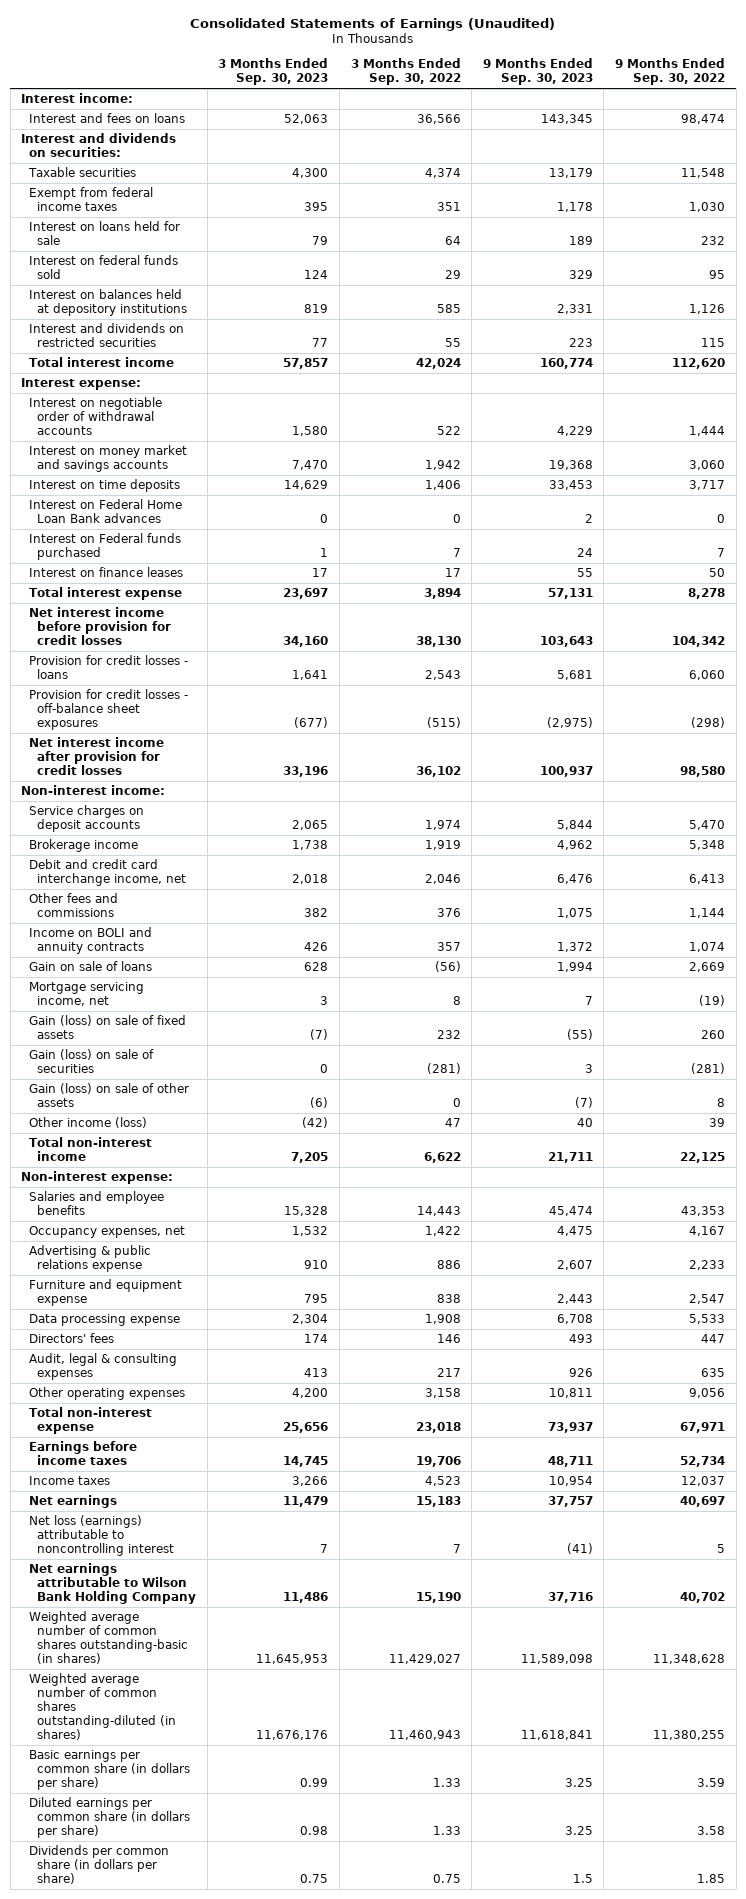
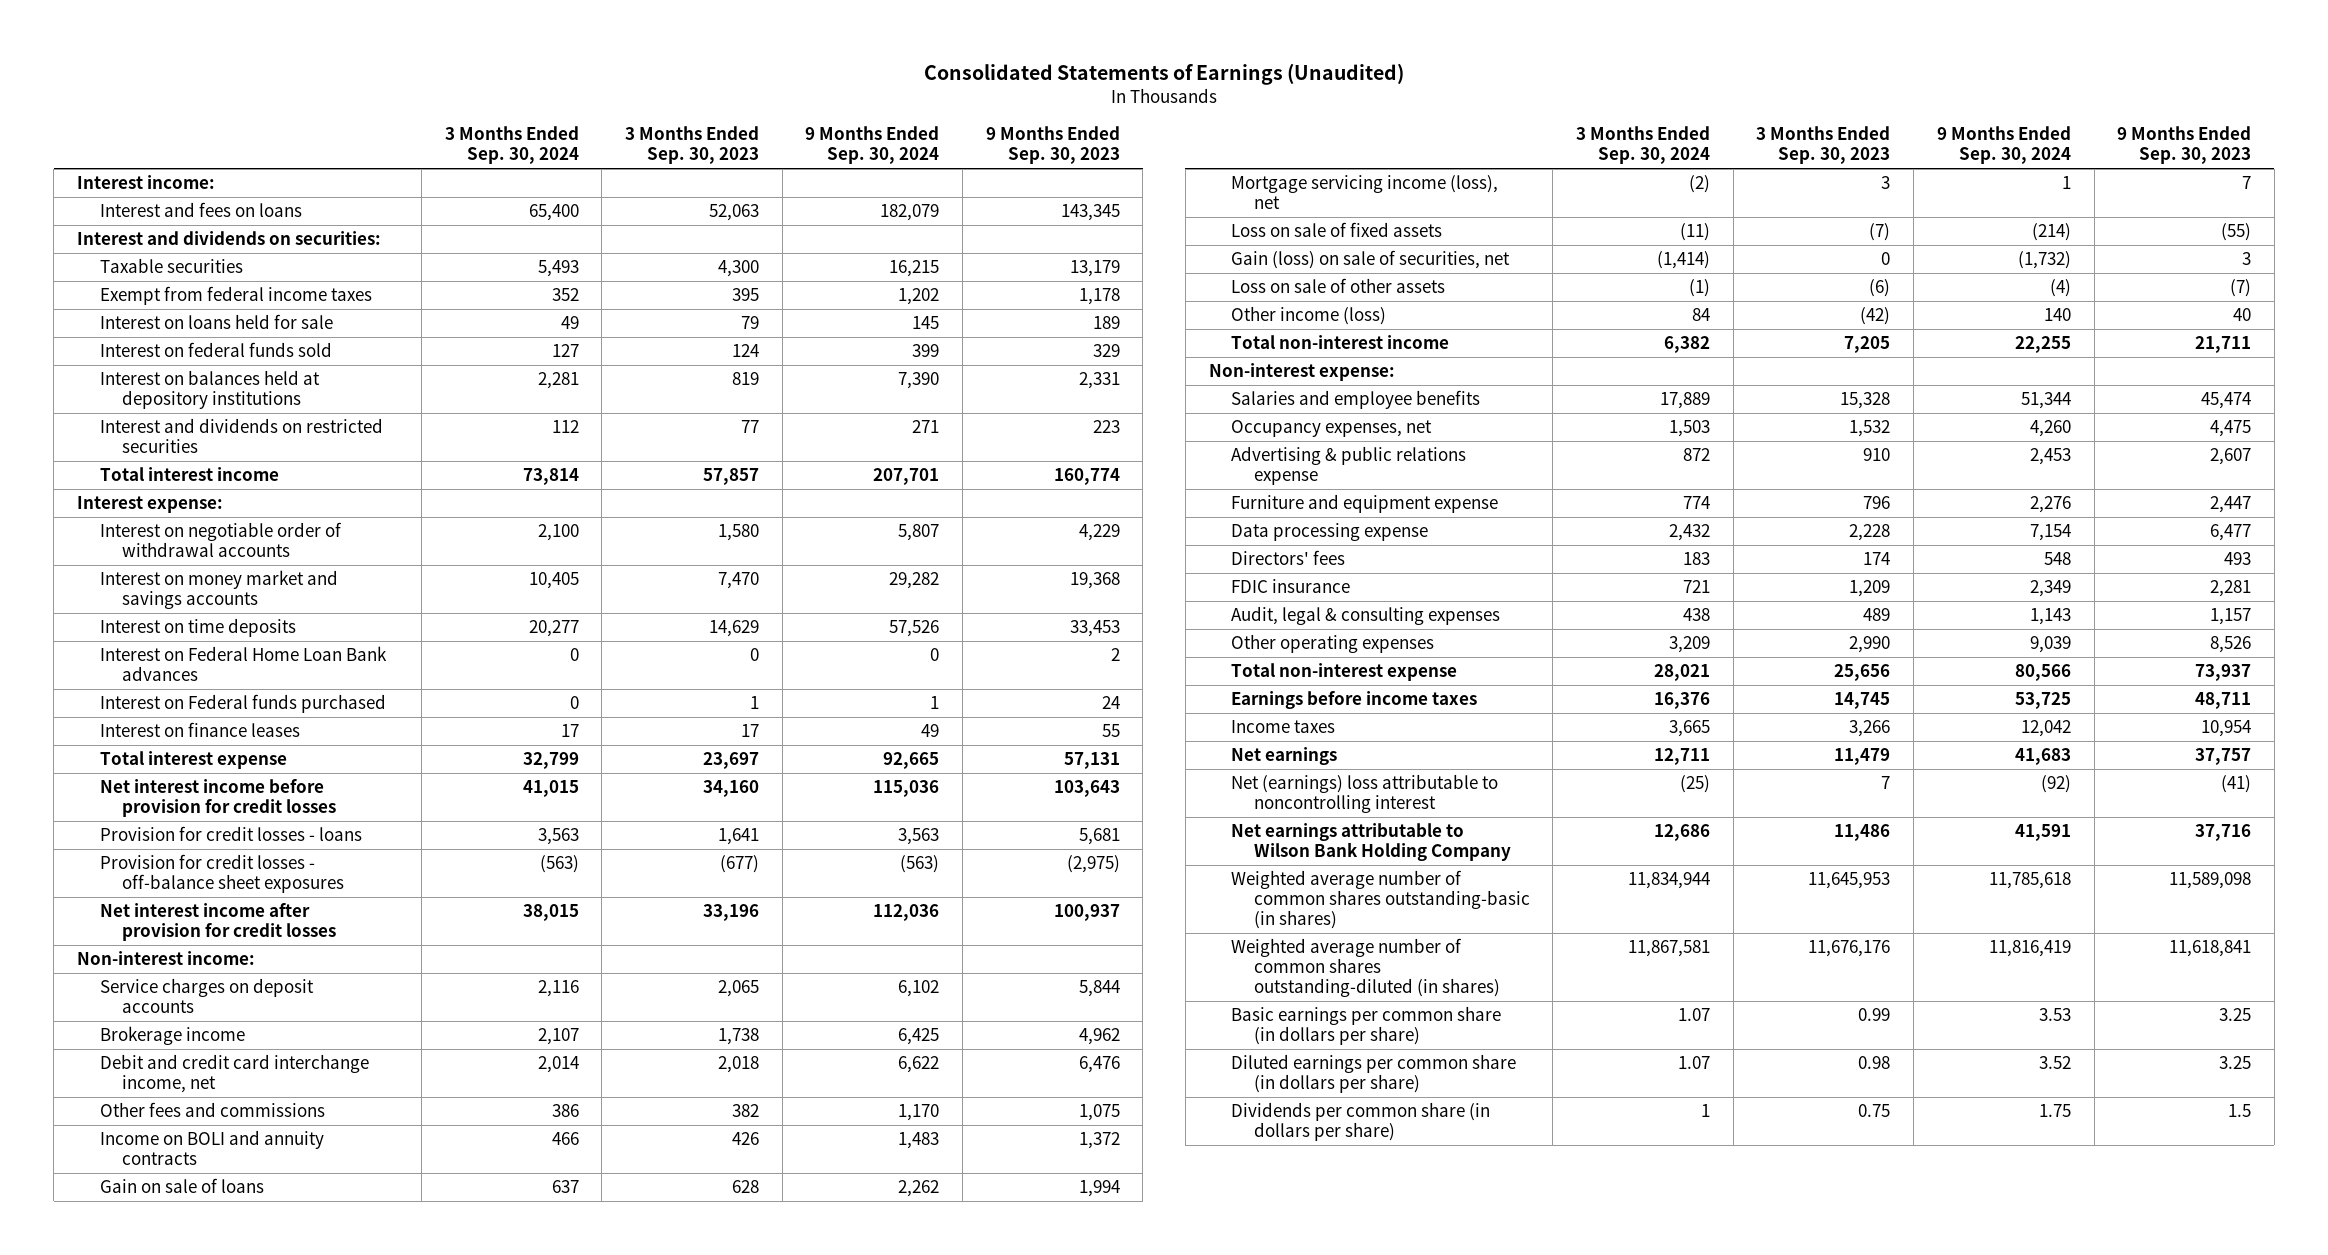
- | 3 Months Ended Sep. 30, 2023 | 3 Months Ended Sep. 30, 2022 | 9 Months Ended Sep. 30, 2023 | 9 Months Ended Sep. 30, 2022
+ | 3 Months Ended Sep. 30, 2024 | 3 Months Ended Sep. 30, 2023 | 9 Months Ended Sep. 30, 2024 | 9 Months Ended Sep. 30, 2023
- Mortgage servicing income, net | 3 | 8 | 7 | (19)
- Gain (loss) on sale of fixed assets | (7) | 232 | (55) | 260
- Gain (loss) on sale of securities | 0 | (281) | 3 | (281)
- Gain (loss) on sale of other assets | (6) | 0 | (7) | 8
+ Mortgage servicing income (loss), net | (2) | 3 | 1 | 7
+ Loss on sale of fixed assets | (11) | (7) | (214) | (55)
+ Gain (loss) on sale of securities, net | (1,414) | 0 | (1,732) | 3
+ Loss on sale of other assets | (1) | (6) | (4) | (7)
- Furniture and equipment expense | 795 | 838 | 2,443 | 2,547
- Data processing expense | 2,304 | 1,908 | 6,708 | 5,533
+ Furniture and equipment expense | 774 | 796 | 2,276 | 2,447
+ Data processing expense | 2,432 | 2,228 | 7,154 | 6,477
- Audit, legal & consulting expenses | 413 | 217 | 926 | 635
- Other operating expenses | 4,200 | 3,158 | 10,811 | 9,056
+ FDIC insurance | 721 | 1,209 | 2,349 | 2,281
+ Audit, legal & consulting expenses | 438 | 489 | 1,143 | 1,157
+ Other operating expenses | 3,209 | 2,990 | 9,039 | 8,526
- Net loss (earnings) attributable to noncontrolling interest | 7 | 7 | (41) | 5
+ Net (earnings) loss attributable to noncontrolling interest | (25) | 7 | (92) | (41)

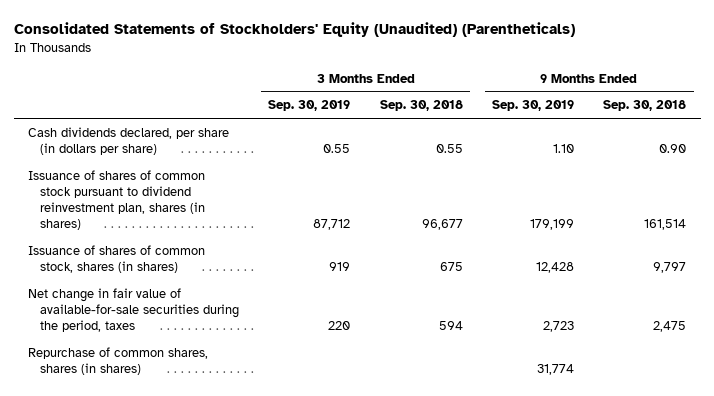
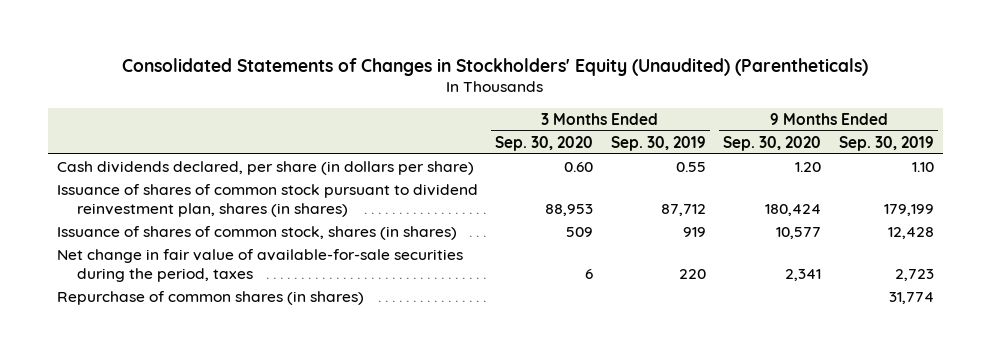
- Consolidated Statements of Stockholders' Equity (Unaudited) (Parentheticals)
+ Consolidated Statements of Changes in Stockholders' Equity (Unaudited) (Parentheticals)
- | 3 Months Ended Sep. 30, 2019 | 3 Months Ended Sep. 30, 2018 | 9 Months Ended Sep. 30, 2019 | 9 Months Ended Sep. 30, 2018
+ | 3 Months Ended Sep. 30, 2020 | 3 Months Ended Sep. 30, 2019 | 9 Months Ended Sep. 30, 2020 | 9 Months Ended Sep. 30, 2019
- Repurchase of common shares, shares (in shares) | | | 31,774 |
+ Repurchase of common shares (in shares) | | | | 31,774

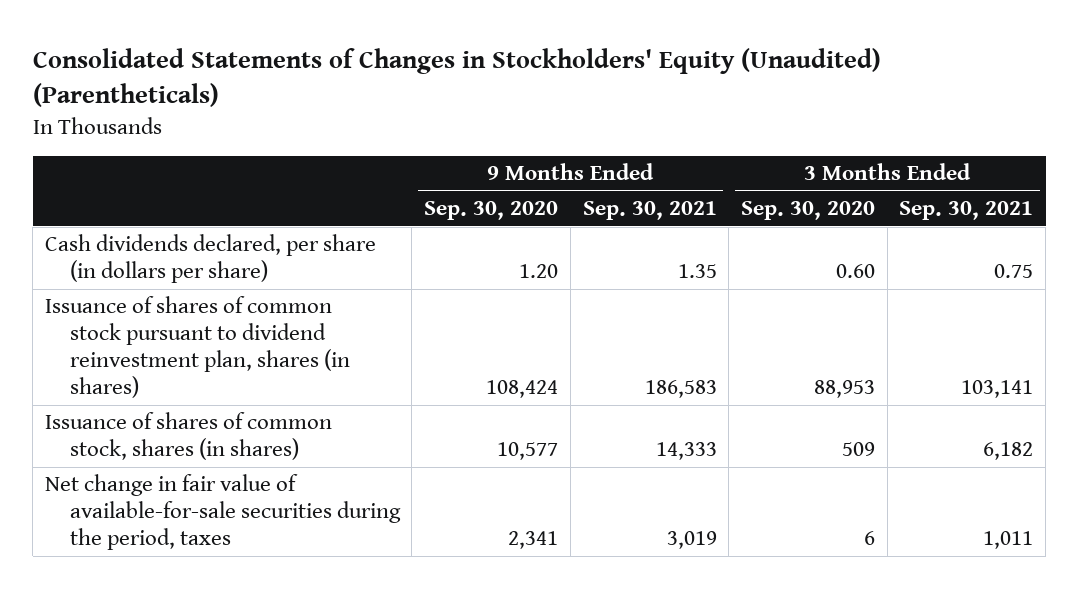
- | 3 Months Ended Sep. 30, 2020 | 3 Months Ended Sep. 30, 2019 | 9 Months Ended Sep. 30, 2020 | 9 Months Ended Sep. 30, 2019
+ | 9 Months Ended Sep. 30, 2020 | 9 Months Ended Sep. 30, 2021 | 3 Months Ended Sep. 30, 2020 | 3 Months Ended Sep. 30, 2021
- Issuance of shares of common stock pursuant to dividend reinvestment plan, shares (in shares) | 88,953 | 87,712 | 180,424 | 179,199
+ Issuance of shares of common stock pursuant to dividend reinvestment plan, shares (in shares) | 108,424 | 186,583 | 88,953 | 103,141
- Repurchase of common shares (in shares) | | | | 31,774

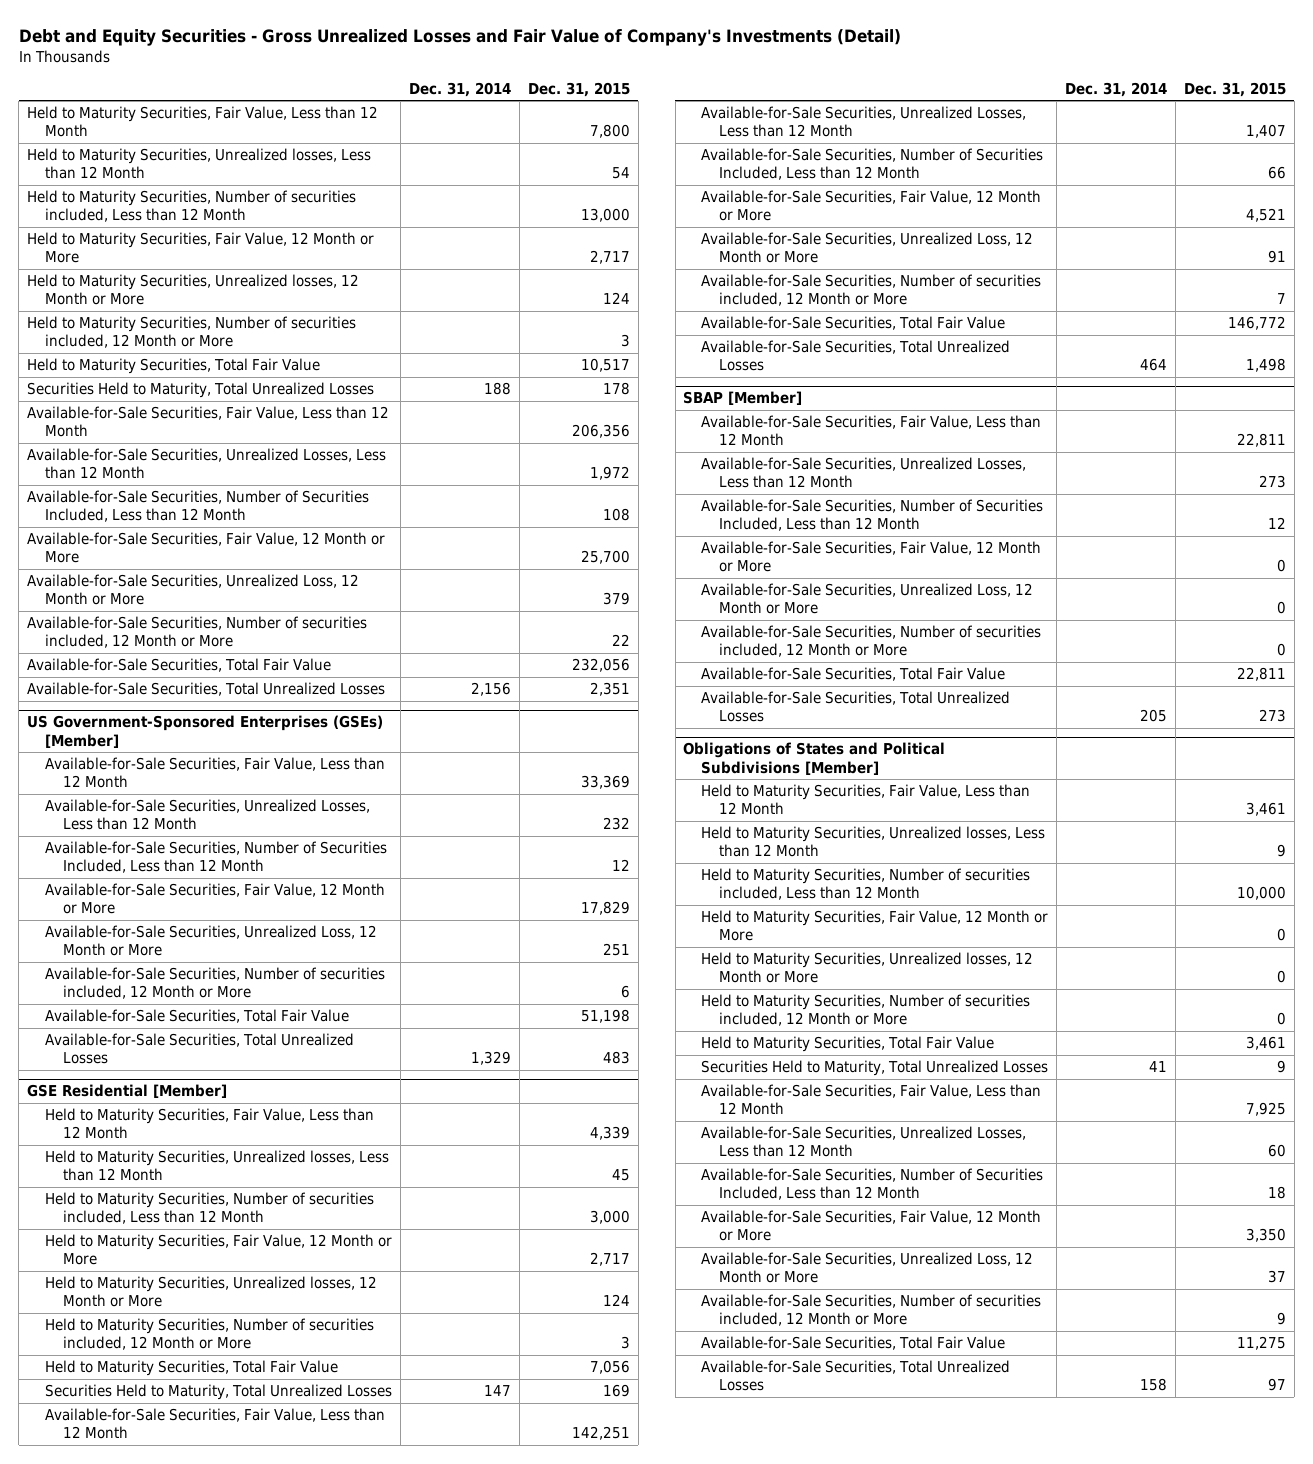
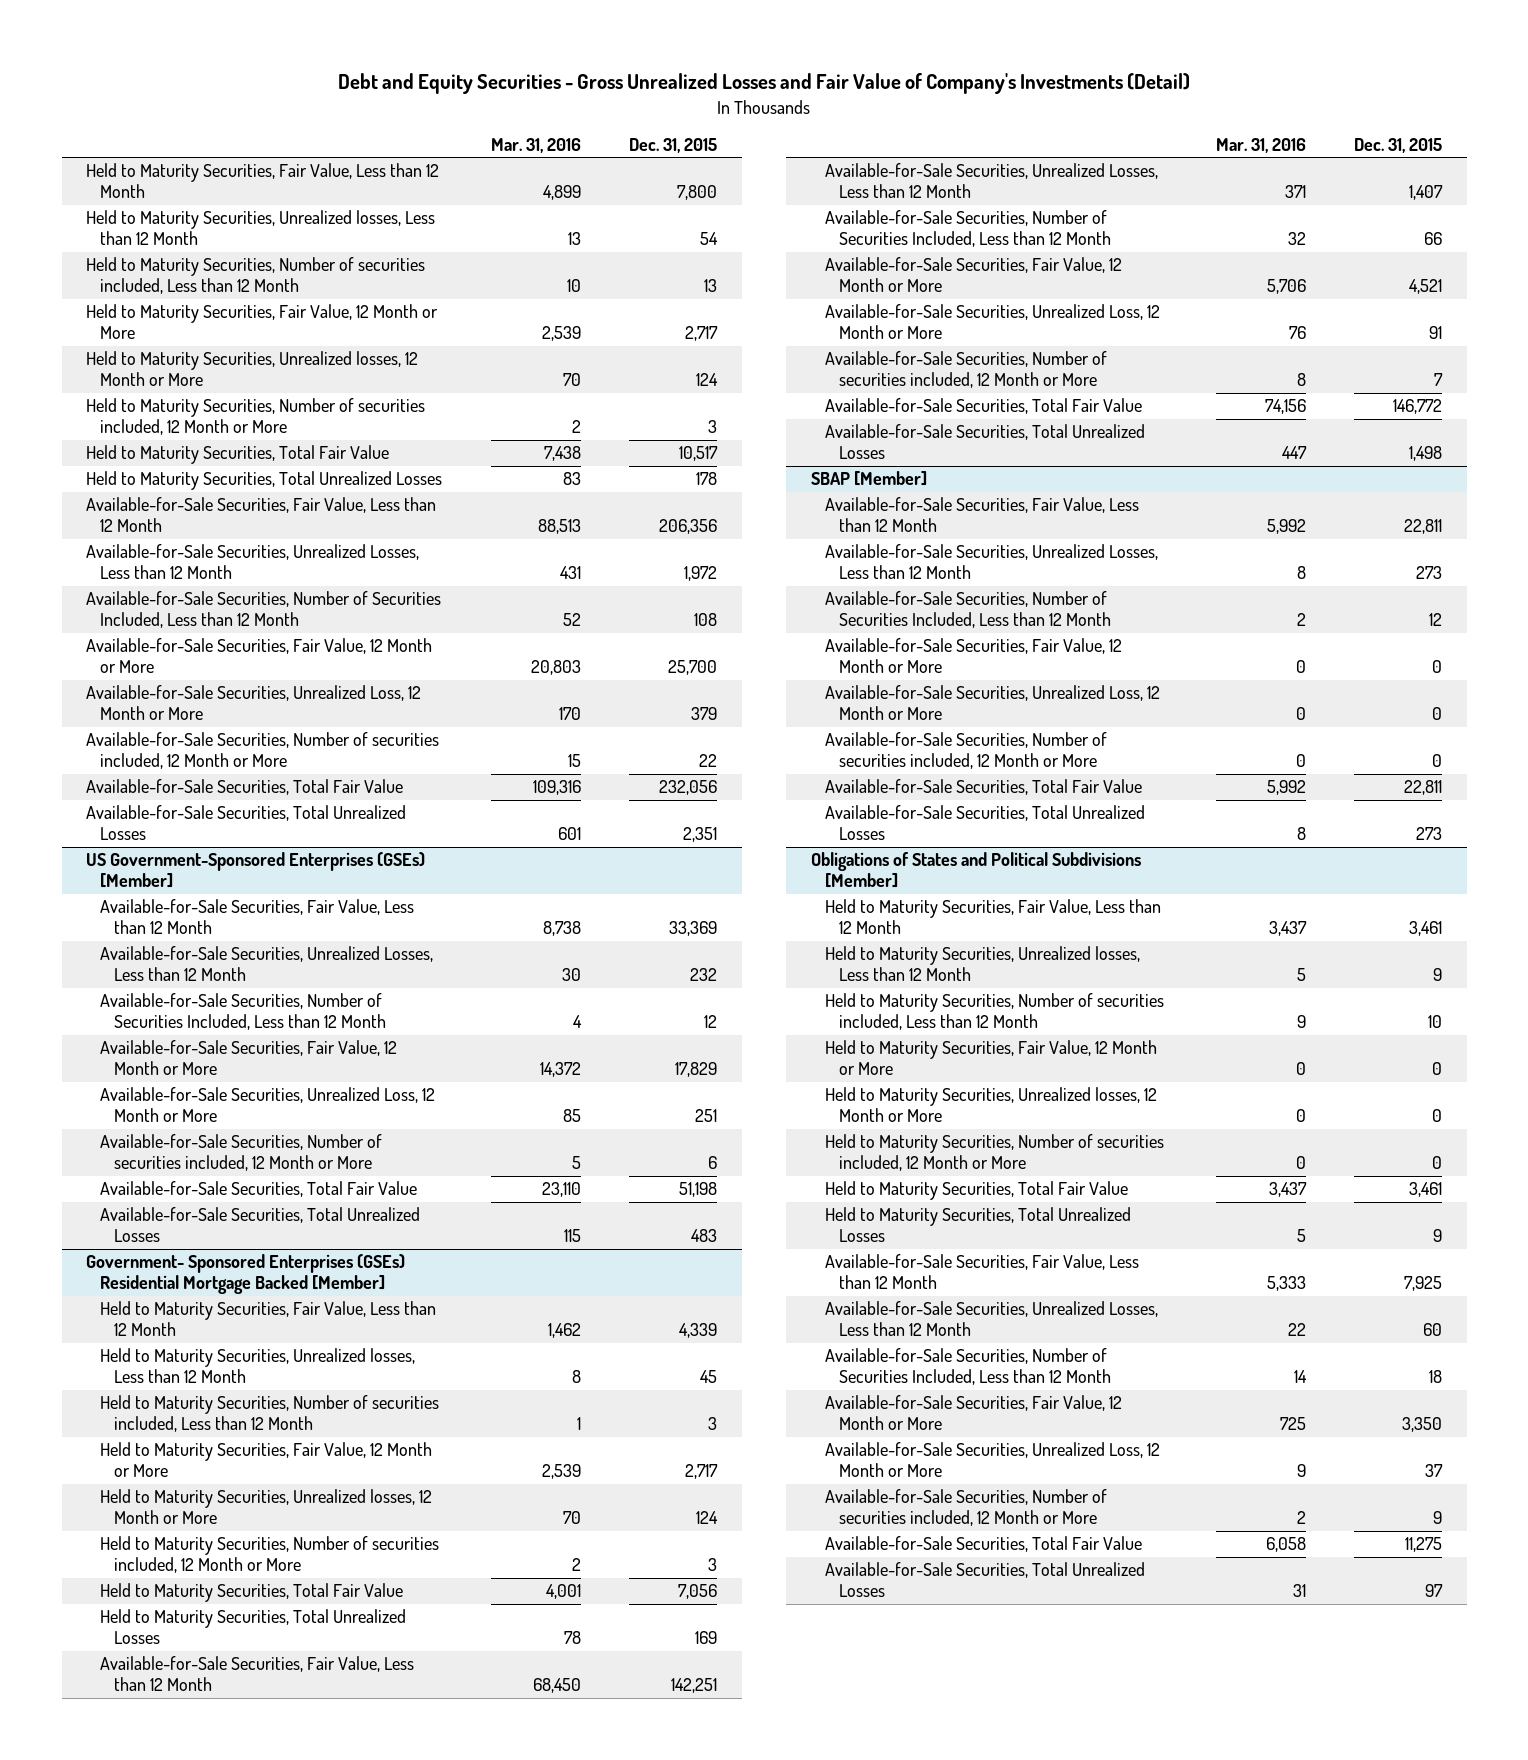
- | Dec. 31, 2014 | Dec. 31, 2015
+ | Mar. 31, 2016 | Dec. 31, 2015
- Held to Maturity Securities, Number of securities included, Less than 12 Month | | 13,000
+ Held to Maturity Securities, Number of securities included, Less than 12 Month | 10 | 13
- Securities Held to Maturity, Total Unrealized Losses | 188 | 178
+ Held to Maturity Securities, Total Unrealized Losses | 83 | 178
- GSE Residential [Member]
+ Government- Sponsored Enterprises (GSEs) Residential Mortgage Backed [Member]
- Held to Maturity Securities, Number of securities included, Less than 12 Month | | 3,000
+ Held to Maturity Securities, Number of securities included, Less than 12 Month | 1 | 3
- Securities Held to Maturity, Total Unrealized Losses | 147 | 169
+ Held to Maturity Securities, Total Unrealized Losses | 78 | 169
@ Obligations of States and Political Subdivisions [Member]
- Held to Maturity Securities, Number of securities included, Less than 12 Month | | 10,000
+ Held to Maturity Securities, Number of securities included, Less than 12 Month | 9 | 10
- Securities Held to Maturity, Total Unrealized Losses | 41 | 9
+ Held to Maturity Securities, Total Unrealized Losses | 5 | 9

